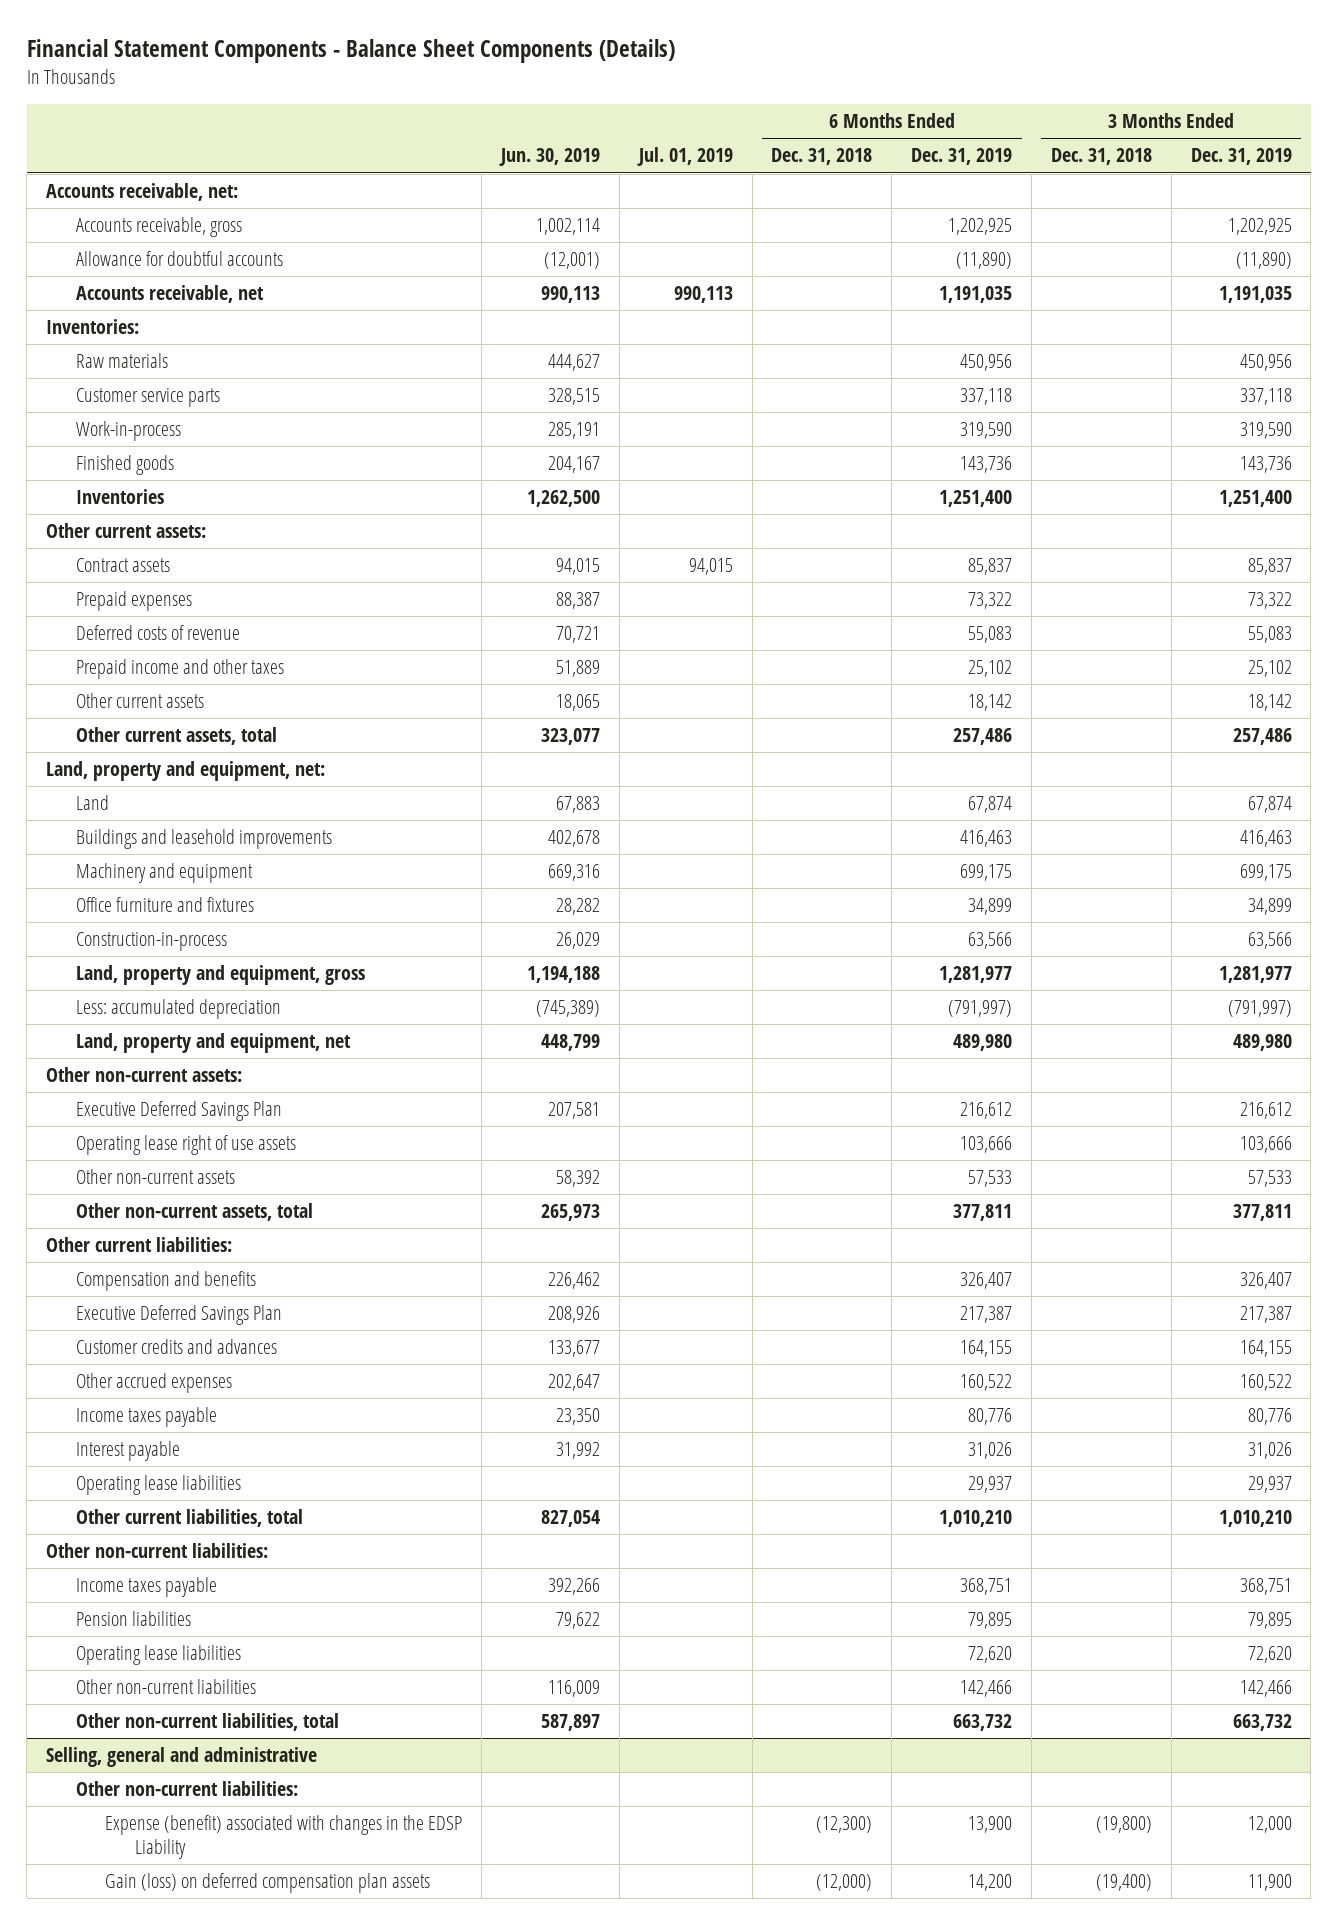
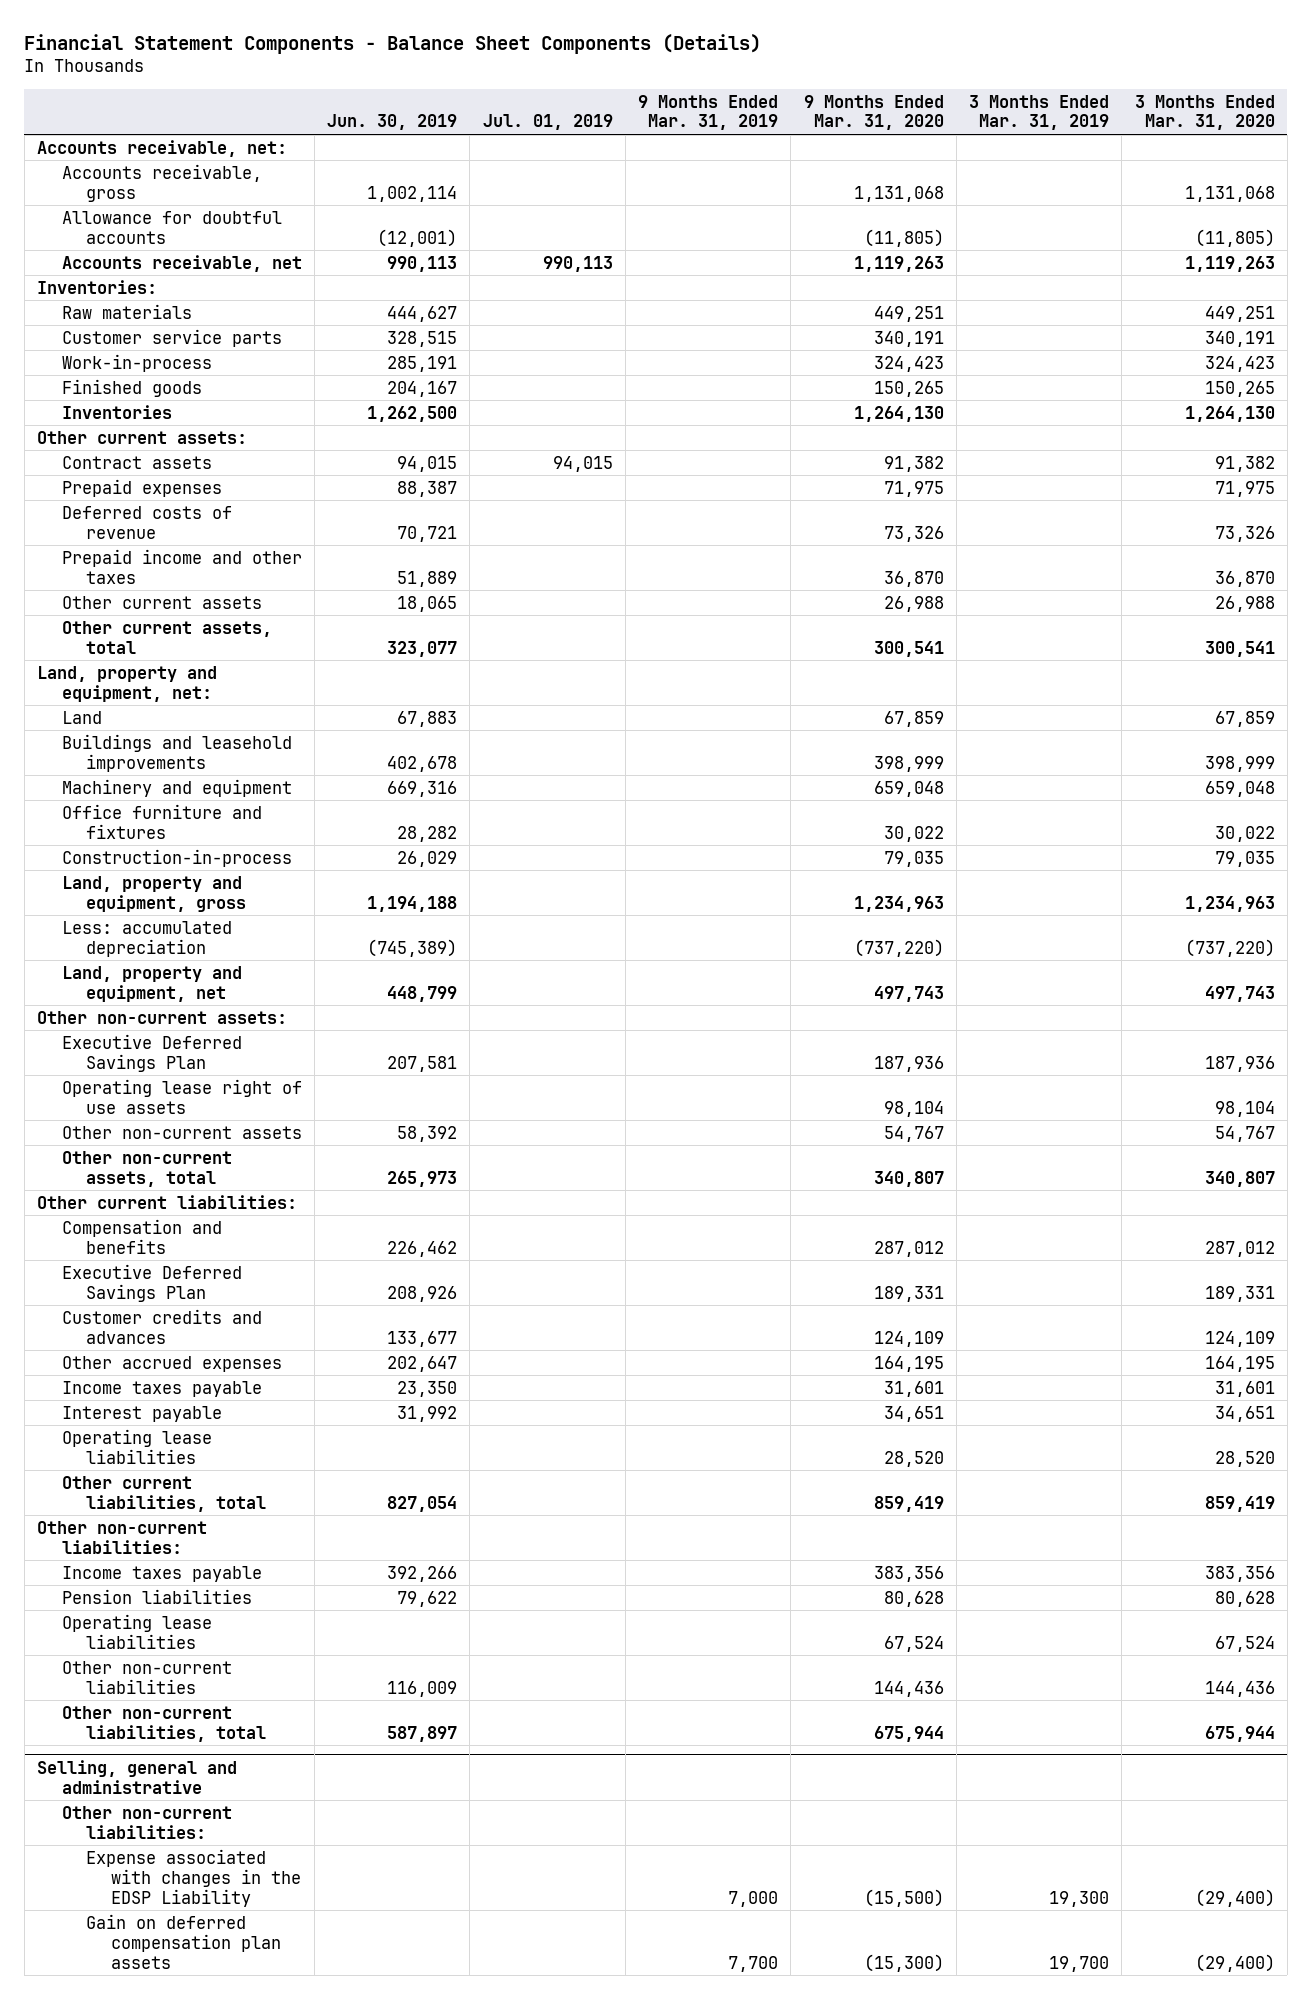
- | Jun. 30, 2019 | Jul. 01, 2019 | 6 Months Ended Dec. 31, 2018 | 6 Months Ended Dec. 31, 2019 | 3 Months Ended Dec. 31, 2018 | 3 Months Ended Dec. 31, 2019
+ | Jun. 30, 2019 | Jul. 01, 2019 | 9 Months Ended Mar. 31, 2019 | 9 Months Ended Mar. 31, 2020 | 3 Months Ended Mar. 31, 2019 | 3 Months Ended Mar. 31, 2020
@ Selling, general and administrative
- Expense (benefit) associated with changes in the EDSP Liability | | | (12,300) | 13,900 | (19,800) | 12,000
- Gain (loss) on deferred compensation plan assets | | | (12,000) | 14,200 | (19,400) | 11,900
+ Expense associated with changes in the EDSP Liability | | | 7,000 | (15,500) | 19,300 | (29,400)
+ Gain on deferred compensation plan assets | | | 7,700 | (15,300) | 19,700 | (29,400)

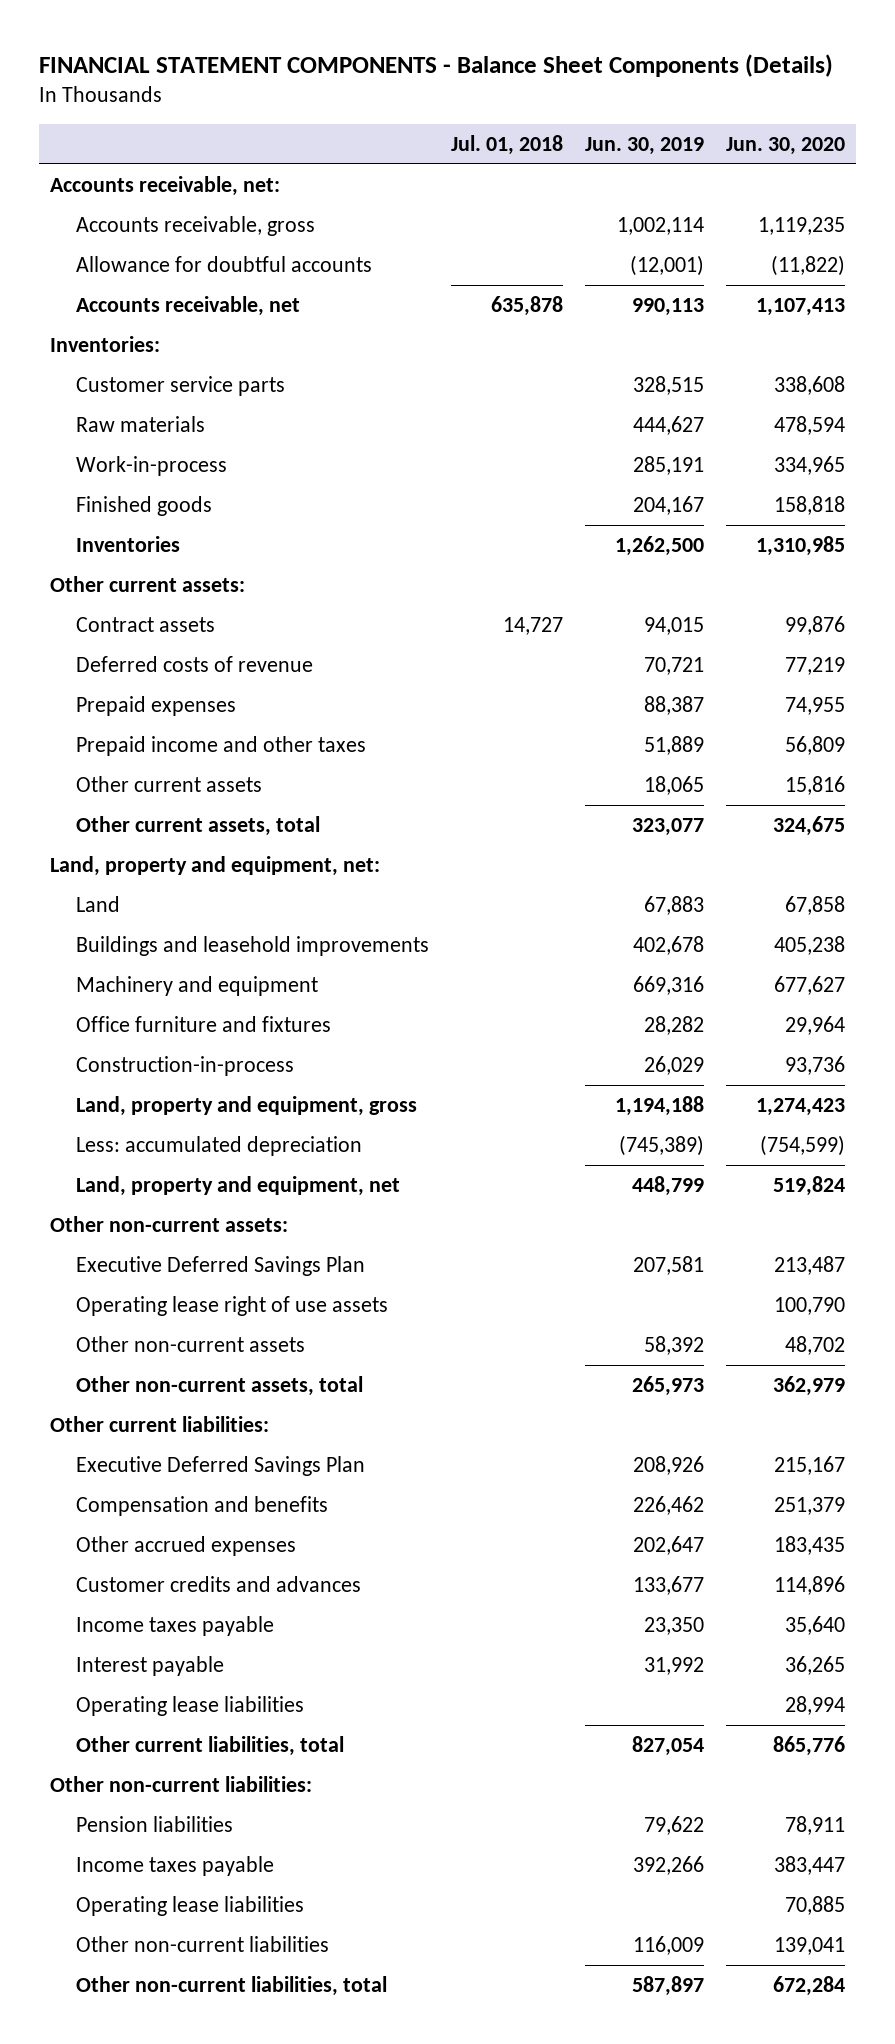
- Financial Statement Components - Balance Sheet Components (Details)
+ FINANCIAL STATEMENT COMPONENTS - Balance Sheet Components (Details)
- | Jun. 30, 2019 | Jul. 01, 2019 | 9 Months Ended Mar. 31, 2019 | 9 Months Ended Mar. 31, 2020 | 3 Months Ended Mar. 31, 2019 | 3 Months Ended Mar. 31, 2020
+ | Jul. 01, 2018 | Jun. 30, 2019 | Jun. 30, 2020
moved down: Raw materials | | 444,627 | 478,594
moved down: Prepaid expenses | | 88,387 | 74,955
moved down: Compensation and benefits | | 226,462 | 251,379
moved down: Customer credits and advances | | 133,677 | 114,896
moved down: Income taxes payable | | 392,266 | 383,447
- Selling, general and administrative
- Other non-current liabilities:
- Expense associated with changes in the EDSP Liability | | | 7,000 | (15,500) | 19,300 | (29,400)
- Gain on deferred compensation plan assets | | | 7,700 | (15,300) | 19,700 | (29,400)

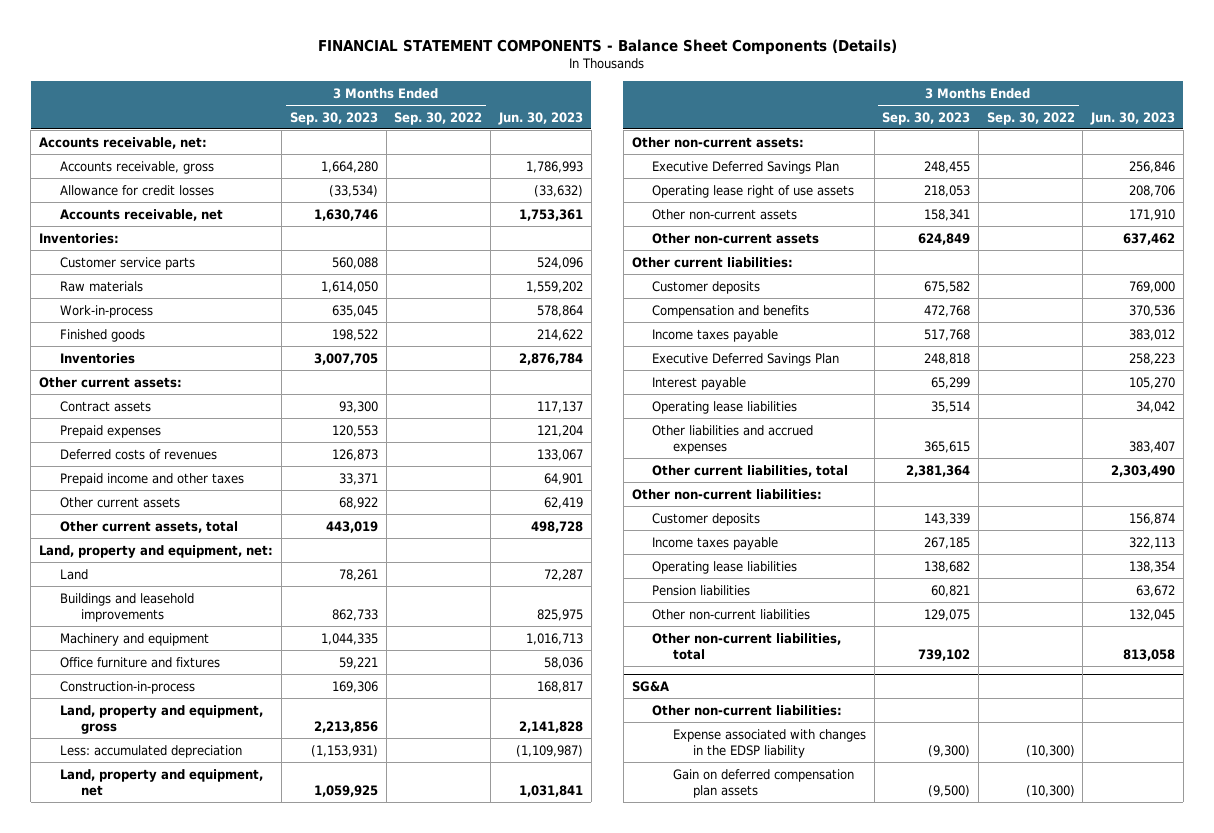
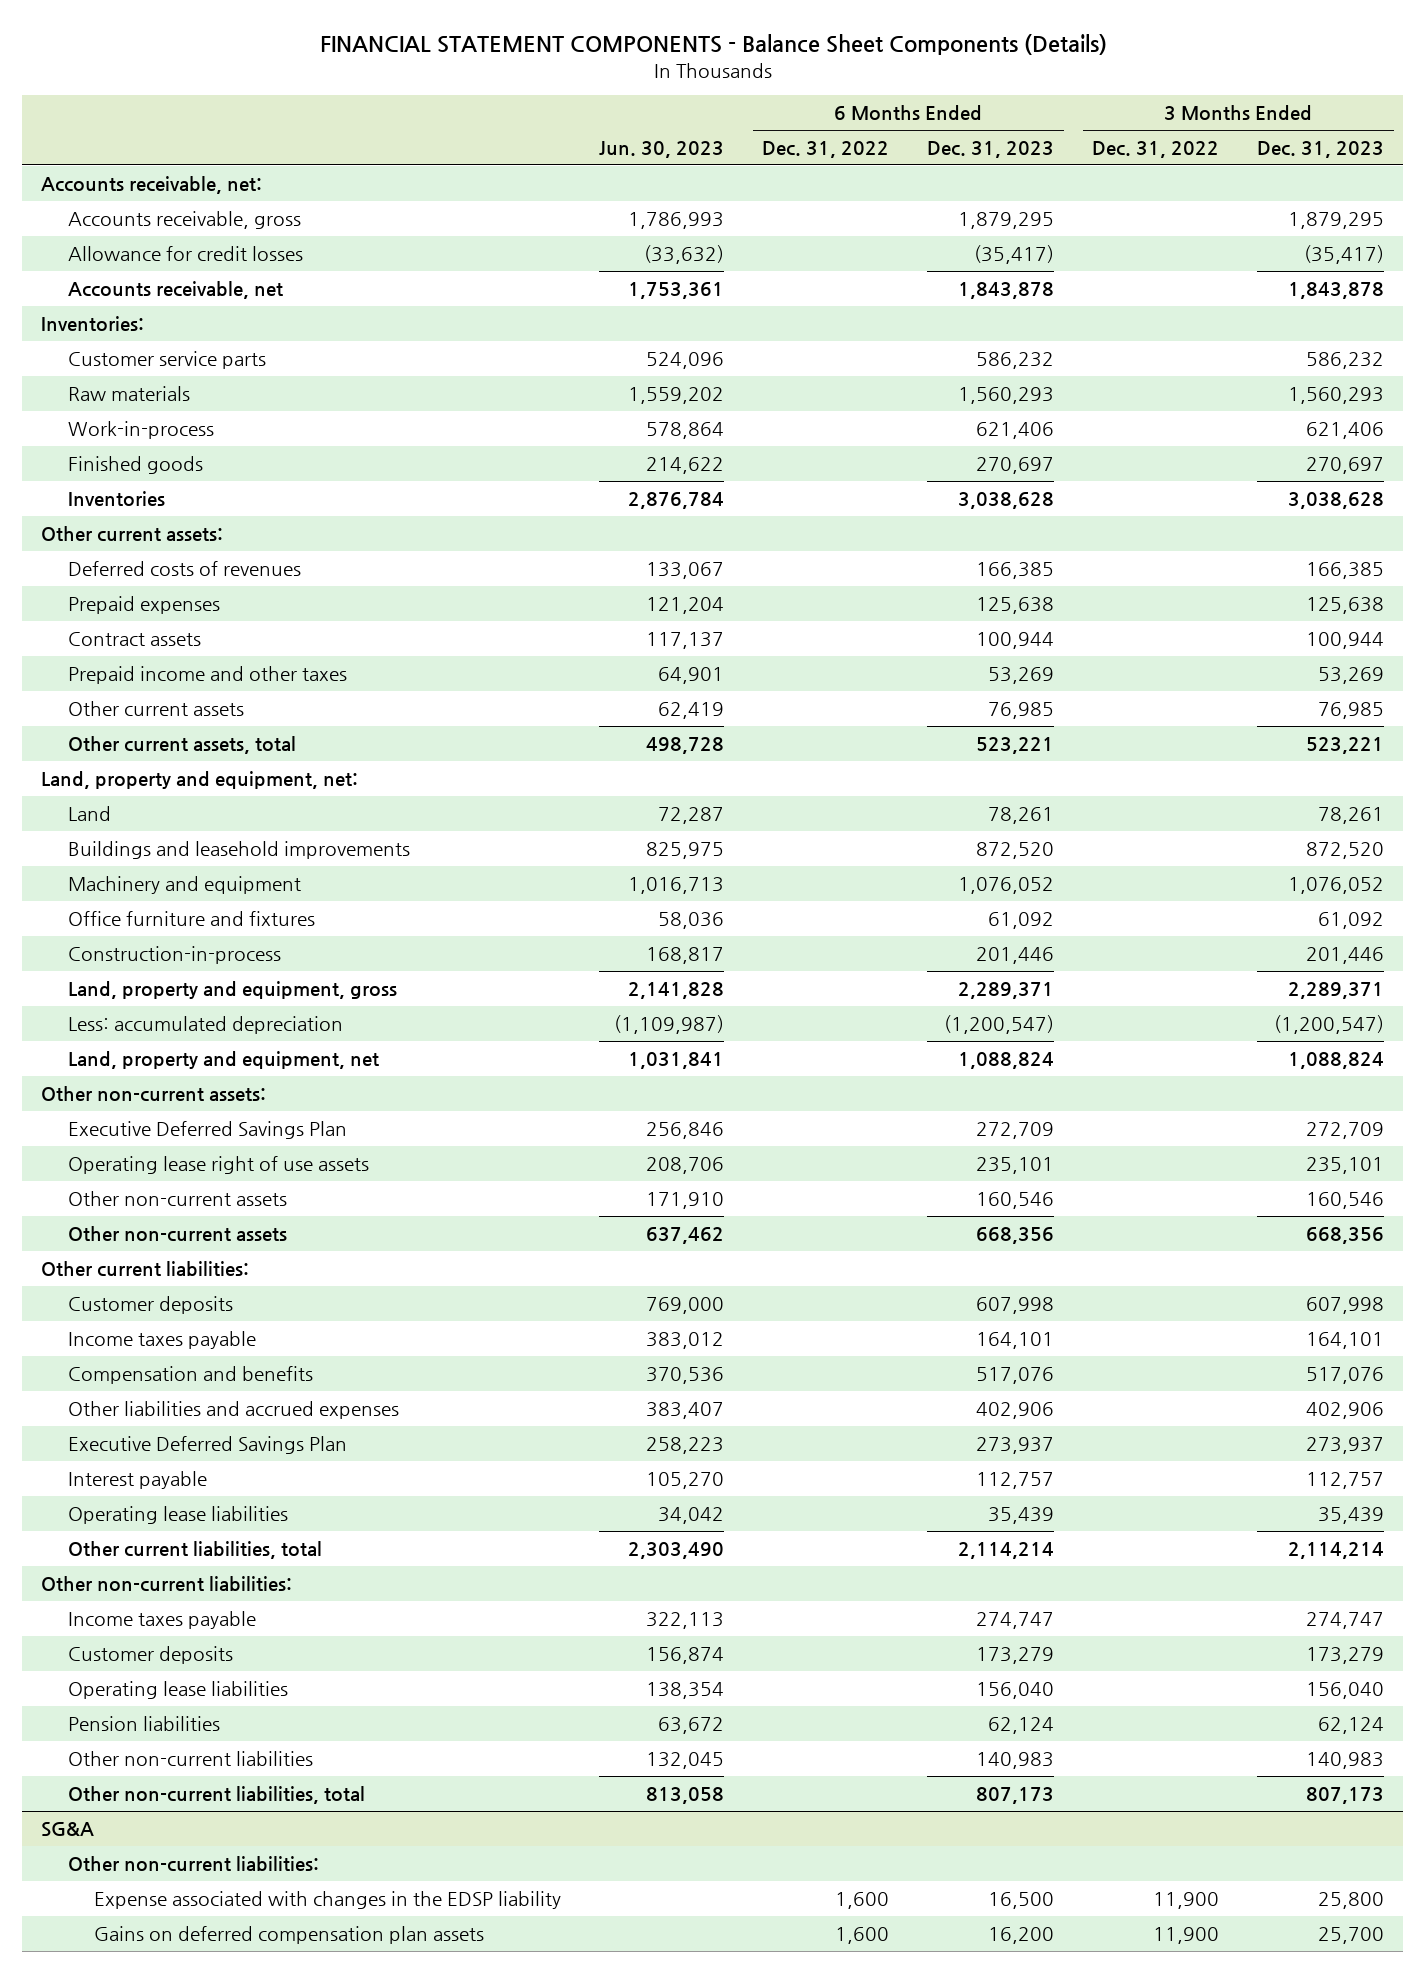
- | 3 Months Ended Sep. 30, 2023 | 3 Months Ended Sep. 30, 2022 | Jun. 30, 2023
+ | Jun. 30, 2023 | 6 Months Ended Dec. 31, 2022 | 6 Months Ended Dec. 31, 2023 | 3 Months Ended Dec. 31, 2022 | 3 Months Ended Dec. 31, 2023
moved down: Prepaid expenses | 121,204 | | 125,638 | | 125,638
moved down: Contract assets | 117,137 | | 100,944 | | 100,944
moved down: Compensation and benefits | 370,536 | | 517,076 | | 517,076
moved up: Other liabilities and accrued expenses | 383,407 | | 402,906 | | 402,906
moved down: Customer deposits | 156,874 | | 173,279 | | 173,279
@ SG&A
- Gain on deferred compensation plan assets | (9,500) | (10,300) |
+ Gains on deferred compensation plan assets | | 1,600 | 16,200 | 11,900 | 25,700

